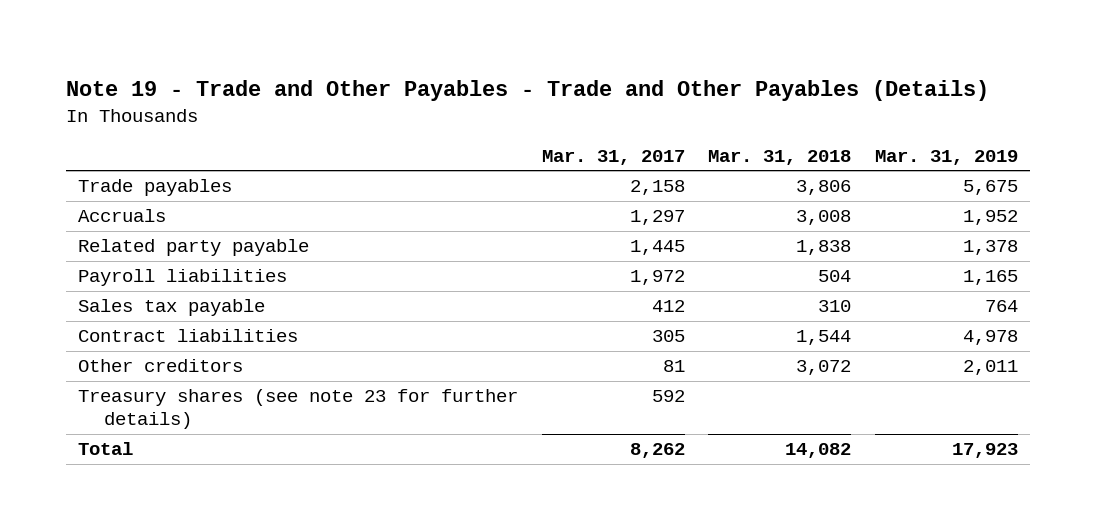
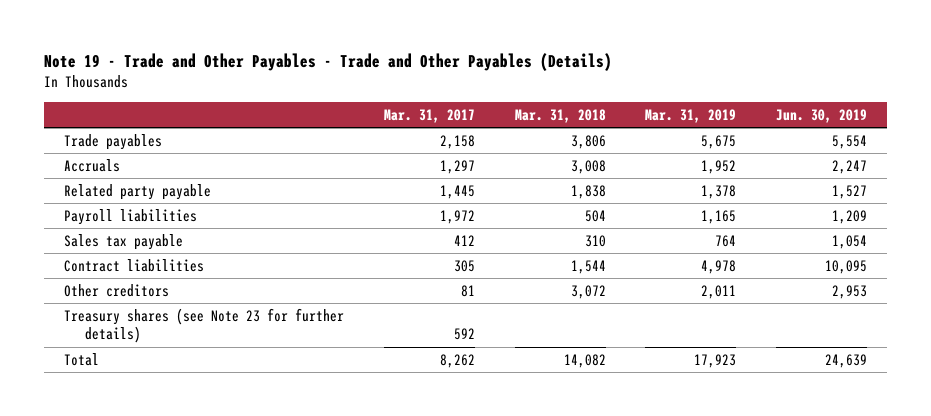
- | Mar. 31, 2017 | Mar. 31, 2018 | Mar. 31, 2019
+ | Mar. 31, 2017 | Mar. 31, 2018 | Mar. 31, 2019 | Jun. 30, 2019
- Treasury shares (see note 23 for further details) | 592 | |
+ Treasury shares (see Note 23 for further details) | 592 | | |

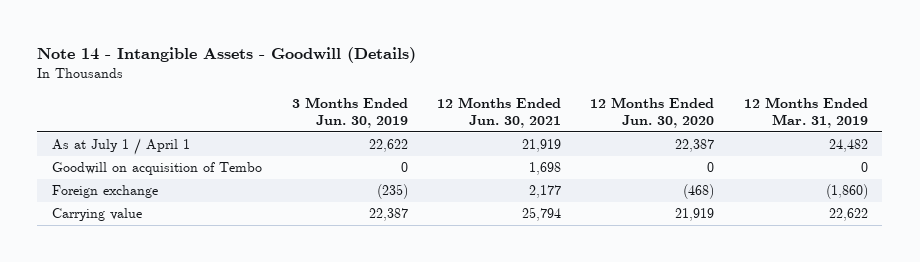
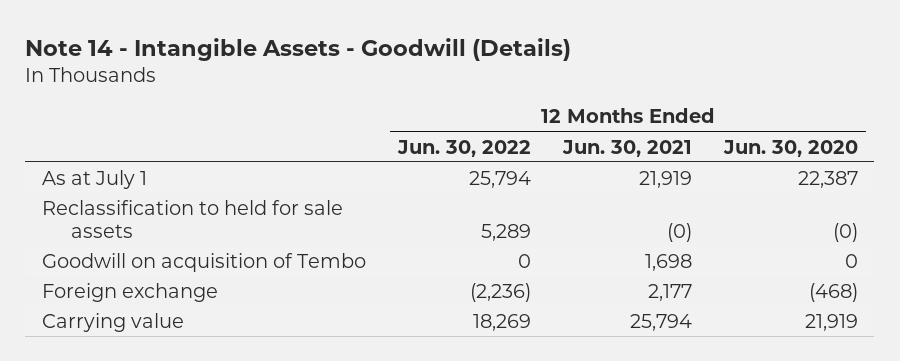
- | 3 Months Ended Jun. 30, 2019 | 12 Months Ended Jun. 30, 2021 | 12 Months Ended Jun. 30, 2020 | 12 Months Ended Mar. 31, 2019
+ | 12 Months Ended Jun. 30, 2022 | 12 Months Ended Jun. 30, 2021 | 12 Months Ended Jun. 30, 2020
- As at July 1 / April 1 | 22,622 | 21,919 | 22,387 | 24,482
+ As at July 1 | 25,794 | 21,919 | 22,387
+ Reclassification to held for sale assets | 5,289 | (0) | (0)

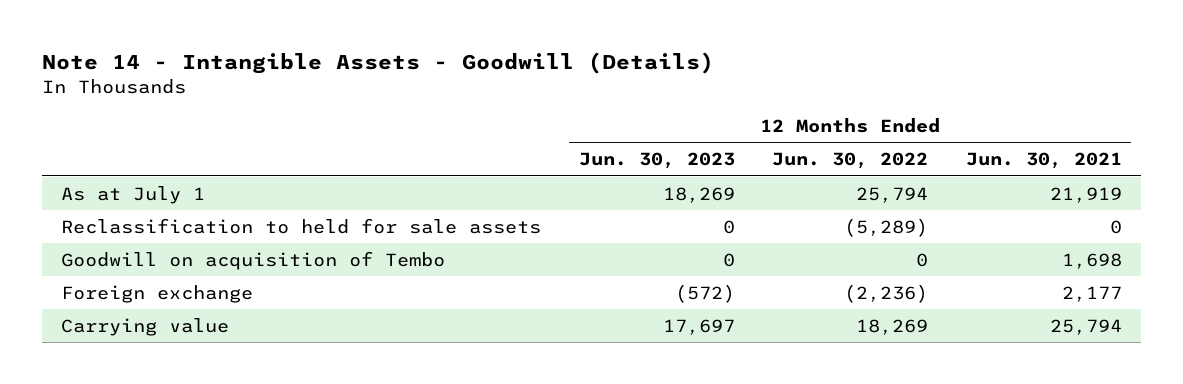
- | 12 Months Ended Jun. 30, 2022 | 12 Months Ended Jun. 30, 2021 | 12 Months Ended Jun. 30, 2020
+ | 12 Months Ended Jun. 30, 2023 | 12 Months Ended Jun. 30, 2022 | 12 Months Ended Jun. 30, 2021
- Reclassification to held for sale assets | 5,289 | (0) | (0)
+ Reclassification to held for sale assets | 0 | (5,289) | 0

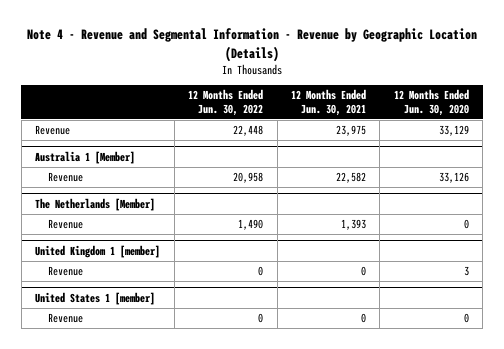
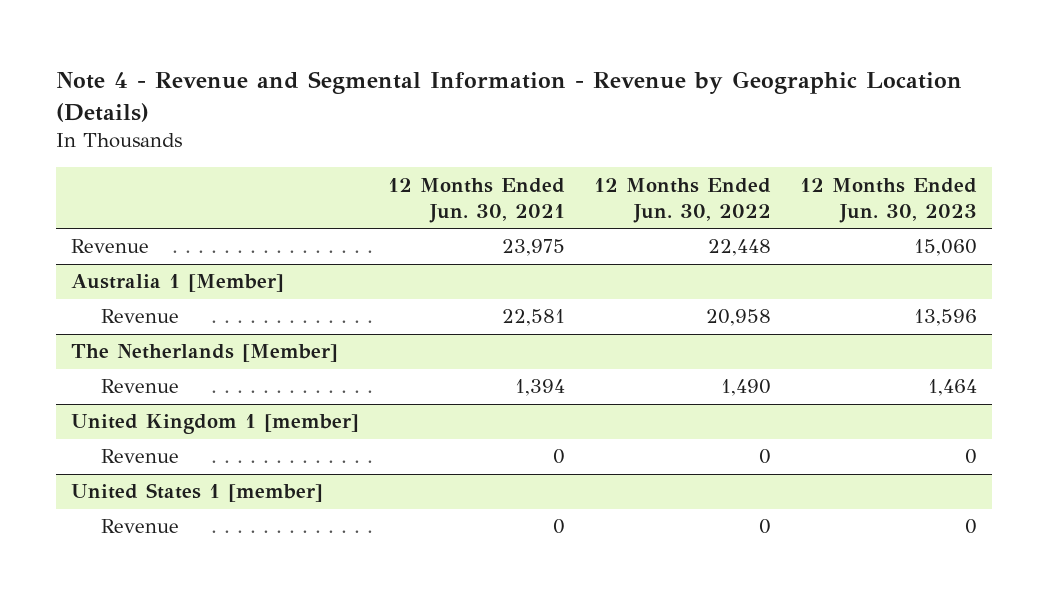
- | 12 Months Ended Jun. 30, 2022 | 12 Months Ended Jun. 30, 2021 | 12 Months Ended Jun. 30, 2020
+ | 12 Months Ended Jun. 30, 2021 | 12 Months Ended Jun. 30, 2022 | 12 Months Ended Jun. 30, 2023
@ Australia 1 [Member]
- Revenue | 20,958 | 22,582 | 33,126
+ Revenue | 22,581 | 20,958 | 13,596
@ The Netherlands [Member]
- Revenue | 1,490 | 1,393 | 0
+ Revenue | 1,394 | 1,490 | 1,464

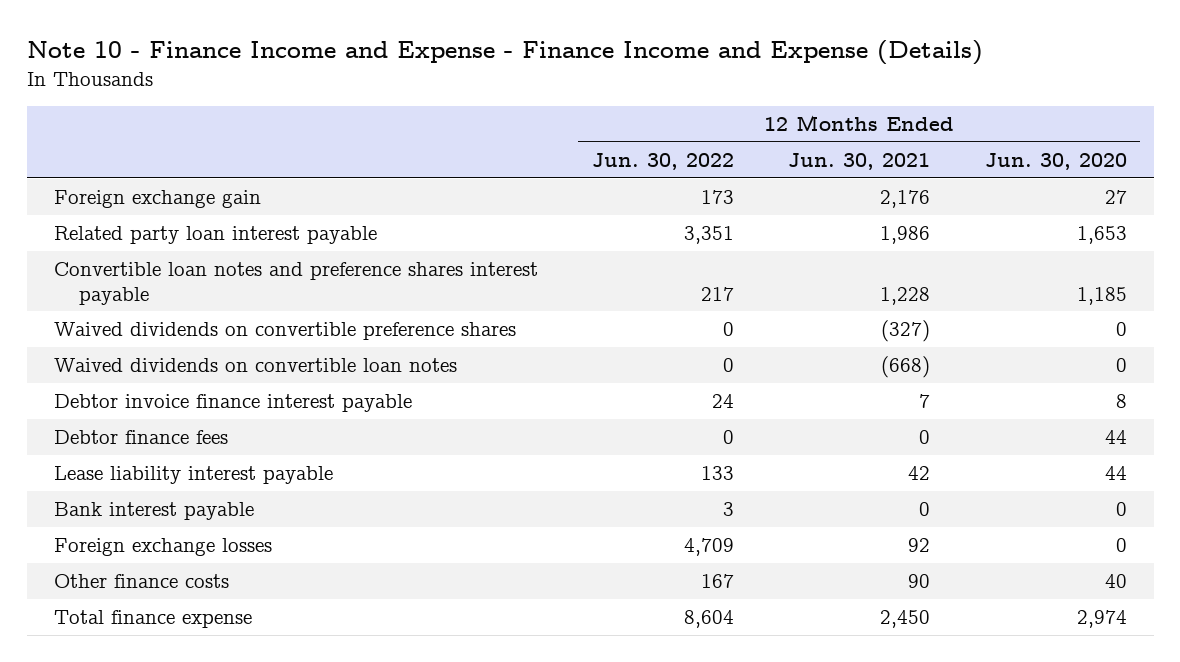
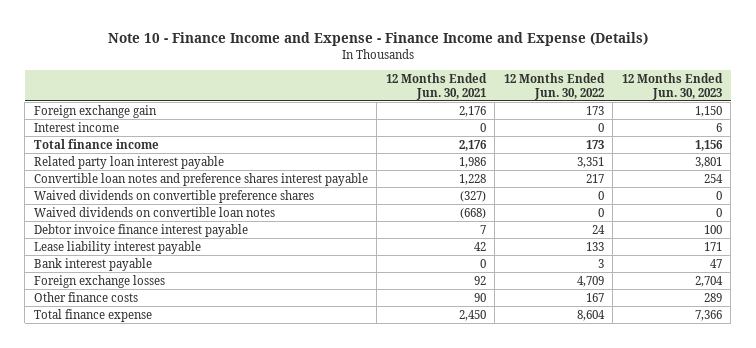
- | 12 Months Ended Jun. 30, 2022 | 12 Months Ended Jun. 30, 2021 | 12 Months Ended Jun. 30, 2020
+ | 12 Months Ended Jun. 30, 2021 | 12 Months Ended Jun. 30, 2022 | 12 Months Ended Jun. 30, 2023
+ Interest income | 0 | 0 | 6
+ Total finance income | 2,176 | 173 | 1,156
- Debtor finance fees | 0 | 0 | 44

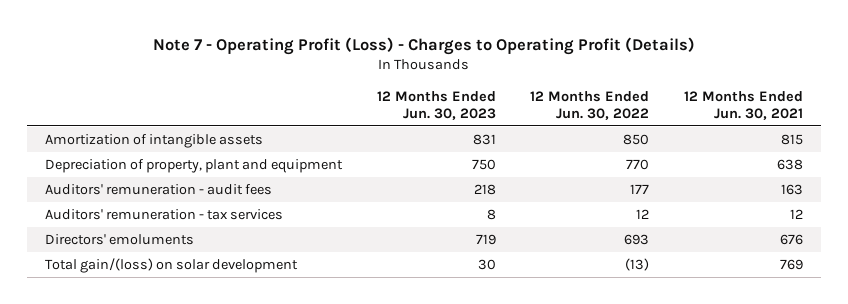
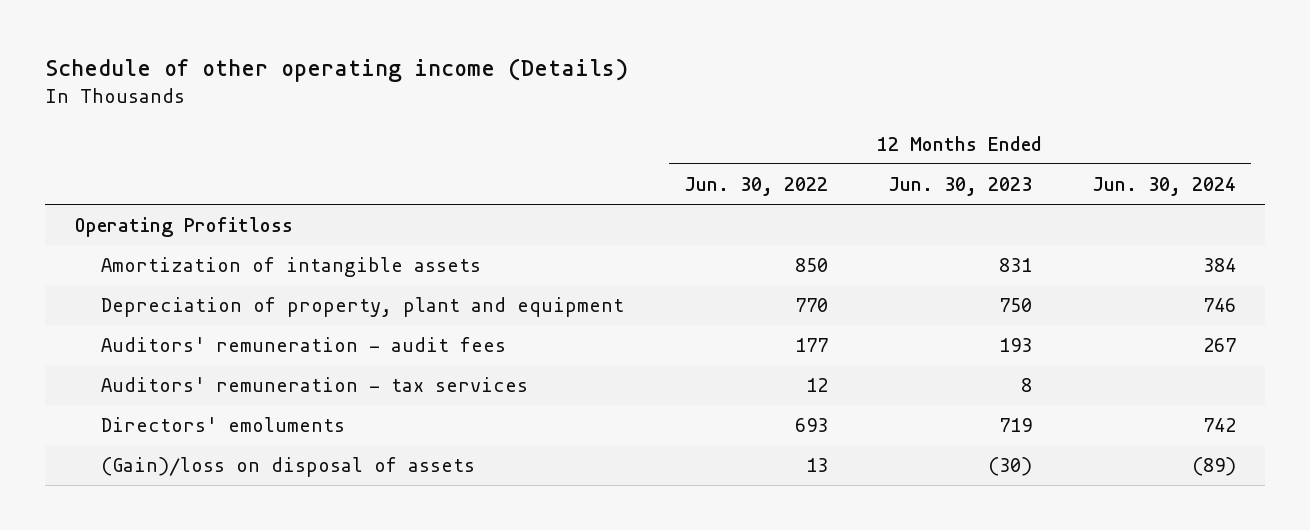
- Note 7 - Operating Profit (Loss) - Charges to Operating Profit (Details)
+ Schedule of other operating income (Details)
- | 12 Months Ended Jun. 30, 2023 | 12 Months Ended Jun. 30, 2022 | 12 Months Ended Jun. 30, 2021
+ | 12 Months Ended Jun. 30, 2022 | 12 Months Ended Jun. 30, 2023 | 12 Months Ended Jun. 30, 2024
+ Operating Profitloss
- Auditors' remuneration - audit fees | 218 | 177 | 163
+ Auditors' remuneration - audit fees | 177 | 193 | 267
- Total gain/(loss) on solar development | 30 | (13) | 769
+ (Gain)/loss on disposal of assets | 13 | (30) | (89)

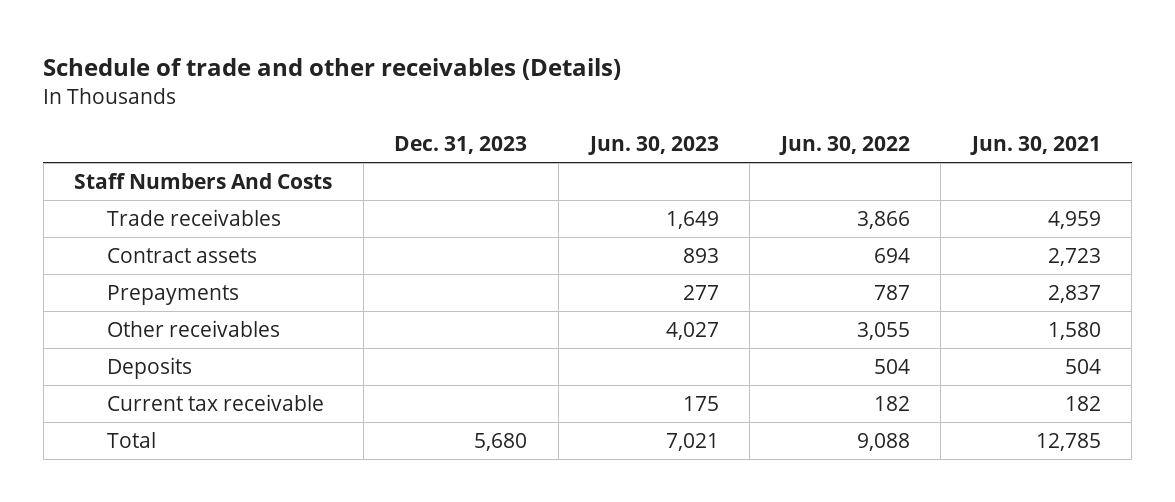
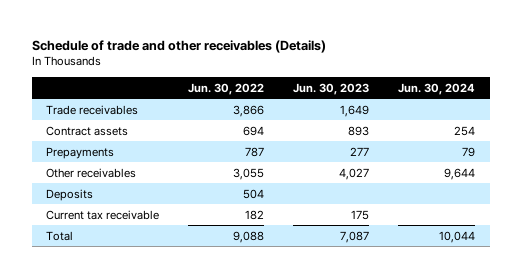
- | Dec. 31, 2023 | Jun. 30, 2023 | Jun. 30, 2022 | Jun. 30, 2021
+ | Jun. 30, 2022 | Jun. 30, 2023 | Jun. 30, 2024
- Staff Numbers And Costs
- Total | 5,680 | 7,021 | 9,088 | 12,785
+ Total | 9,088 | 7,087 | 10,044

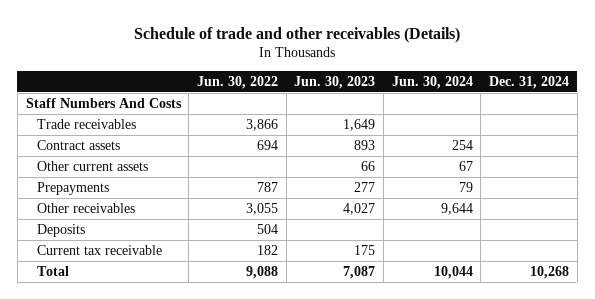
- | Jun. 30, 2022 | Jun. 30, 2023 | Jun. 30, 2024
+ | Jun. 30, 2022 | Jun. 30, 2023 | Jun. 30, 2024 | Dec. 31, 2024
+ Staff Numbers And Costs
+ Other current assets | | 66 | 67 |

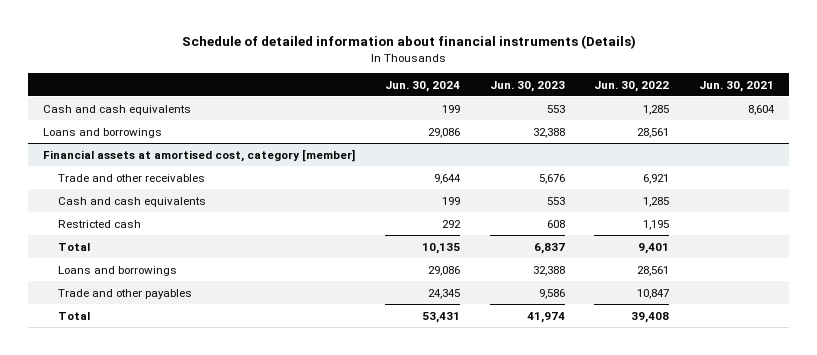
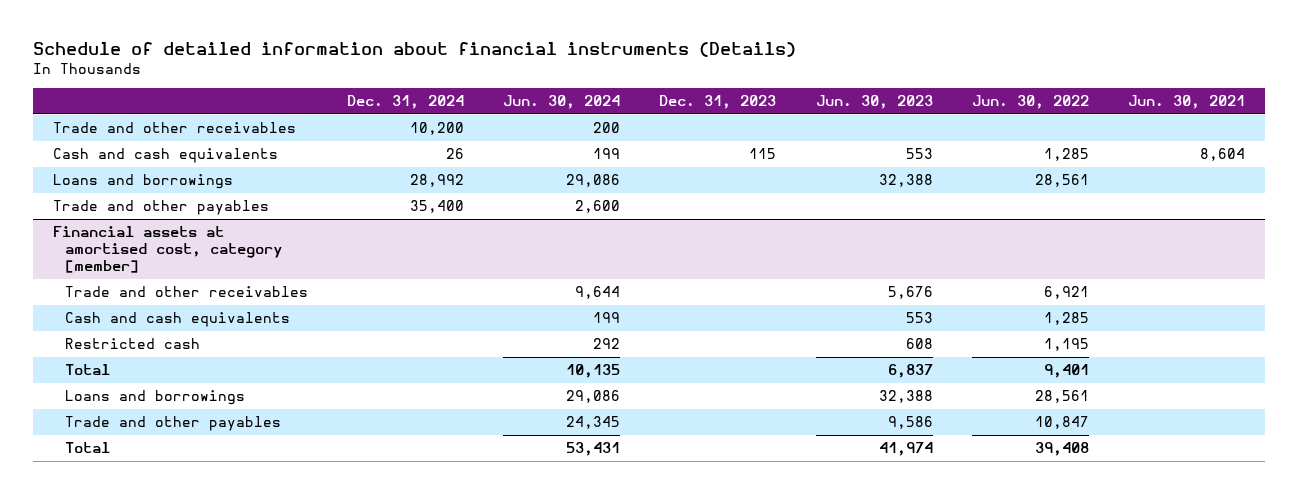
- | Jun. 30, 2024 | Jun. 30, 2023 | Jun. 30, 2022 | Jun. 30, 2021
+ | Dec. 31, 2024 | Jun. 30, 2024 | Dec. 31, 2023 | Jun. 30, 2023 | Jun. 30, 2022 | Jun. 30, 2021
+ Trade and other receivables | 10,200 | 200 | | | |
+ Trade and other payables | 35,400 | 2,600 | | | |

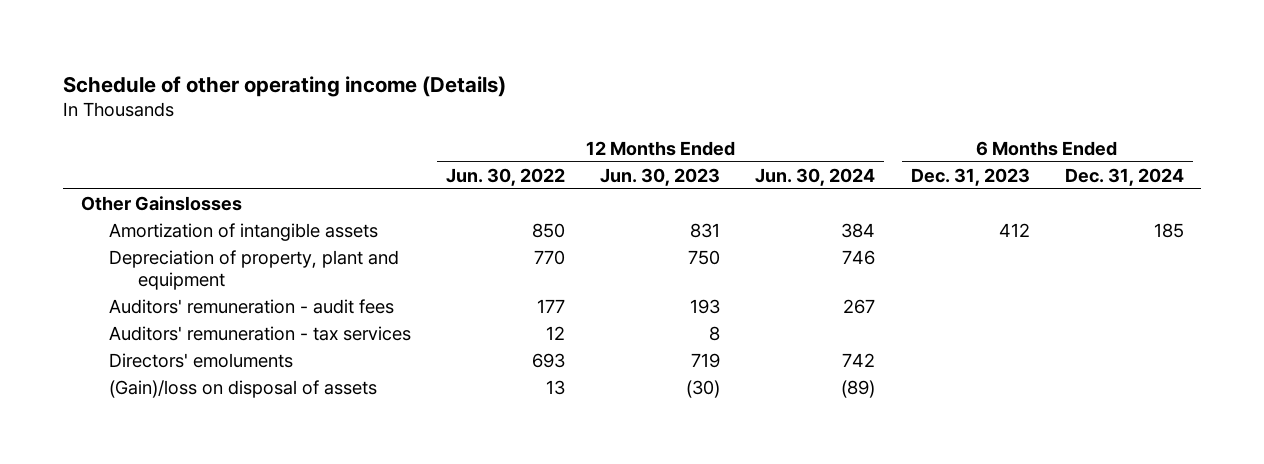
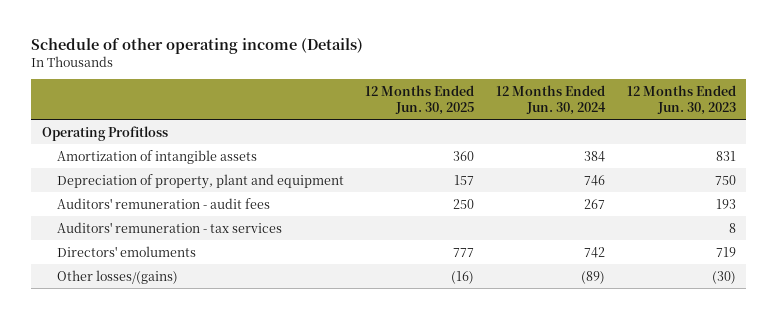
- | 12 Months Ended Jun. 30, 2022 | 12 Months Ended Jun. 30, 2023 | 12 Months Ended Jun. 30, 2024 | 6 Months Ended Dec. 31, 2023 | 6 Months Ended Dec. 31, 2024
+ | 12 Months Ended Jun. 30, 2025 | 12 Months Ended Jun. 30, 2024 | 12 Months Ended Jun. 30, 2023
- Other Gainslosses
+ Operating Profitloss
- (Gain)/loss on disposal of assets | 13 | (30) | (89) | |
+ Other losses/(gains) | (16) | (89) | (30)

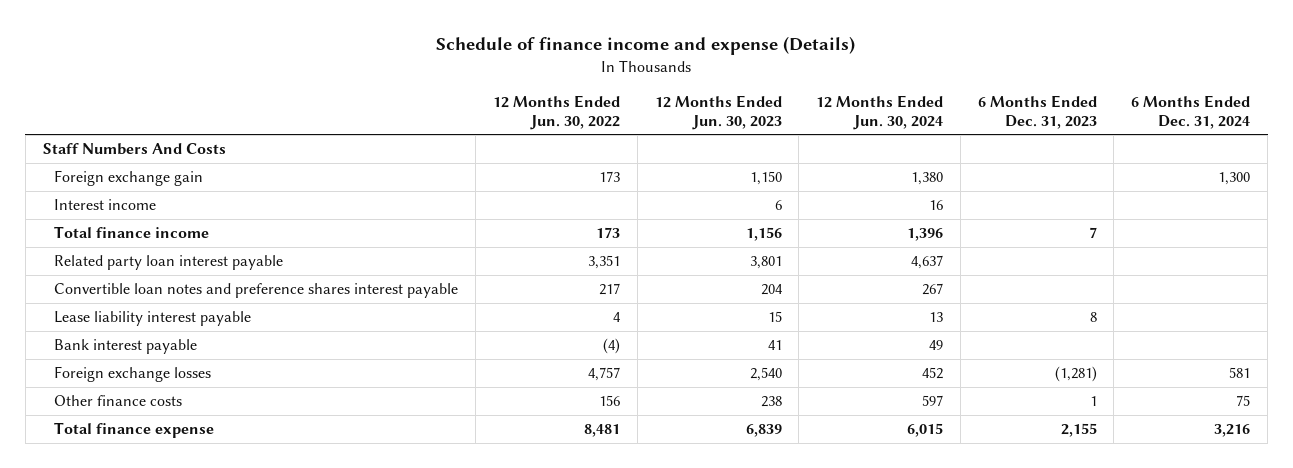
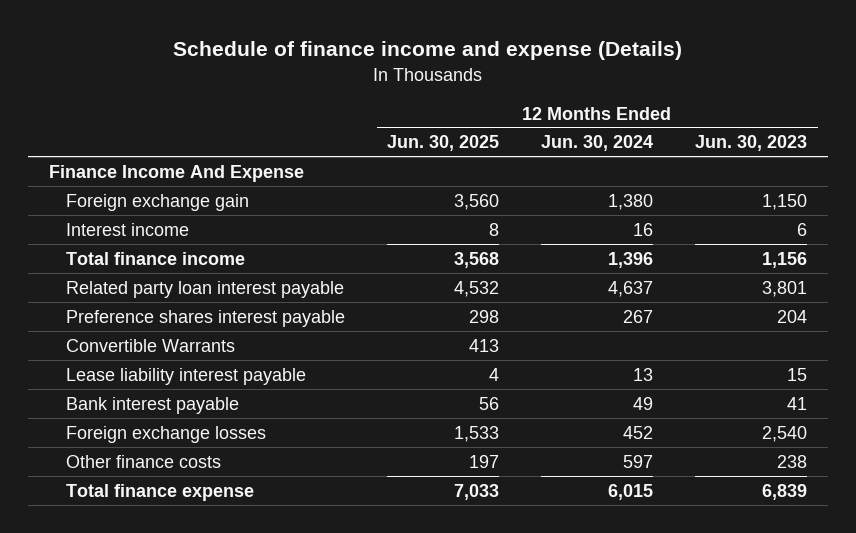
- | 12 Months Ended Jun. 30, 2022 | 12 Months Ended Jun. 30, 2023 | 12 Months Ended Jun. 30, 2024 | 6 Months Ended Dec. 31, 2023 | 6 Months Ended Dec. 31, 2024
+ | 12 Months Ended Jun. 30, 2025 | 12 Months Ended Jun. 30, 2024 | 12 Months Ended Jun. 30, 2023
- Staff Numbers And Costs
+ Finance Income And Expense
- Convertible loan notes and preference shares interest payable | 217 | 204 | 267 | |
+ Preference shares interest payable | 298 | 267 | 204
+ Convertible Warrants | 413 | |

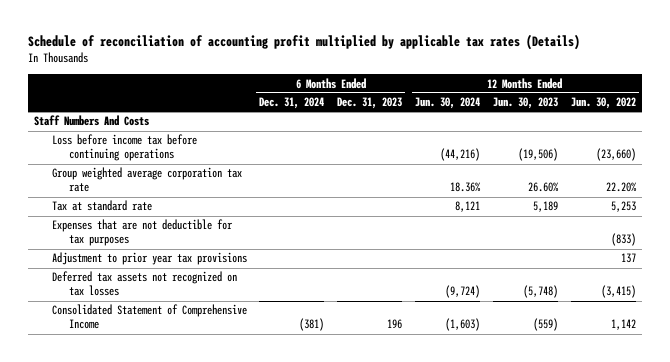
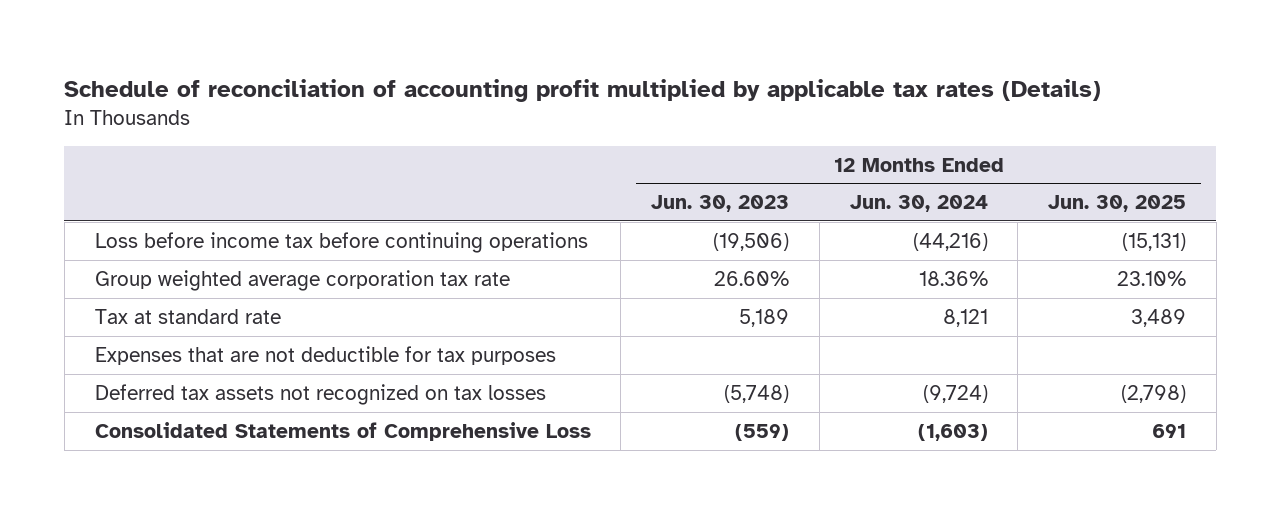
- | 6 Months Ended Dec. 31, 2024 | 6 Months Ended Dec. 31, 2023 | 12 Months Ended Jun. 30, 2024 | 12 Months Ended Jun. 30, 2023 | 12 Months Ended Jun. 30, 2022
+ | 12 Months Ended Jun. 30, 2023 | 12 Months Ended Jun. 30, 2024 | 12 Months Ended Jun. 30, 2025
- Staff Numbers And Costs
- Adjustment to prior year tax provisions | | | | | 137
- Consolidated Statement of Comprehensive Income | (381) | 196 | (1,603) | (559) | 1,142
+ Consolidated Statements of Comprehensive Loss | (559) | (1,603) | 691

